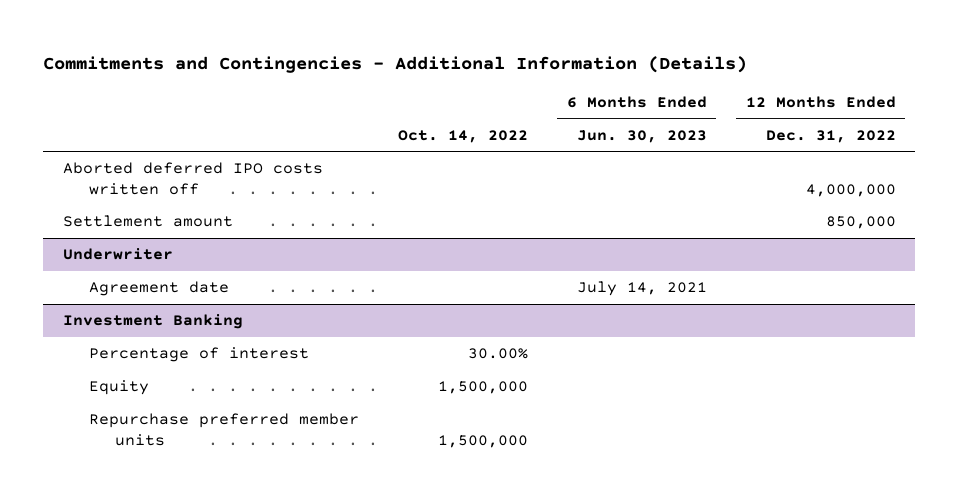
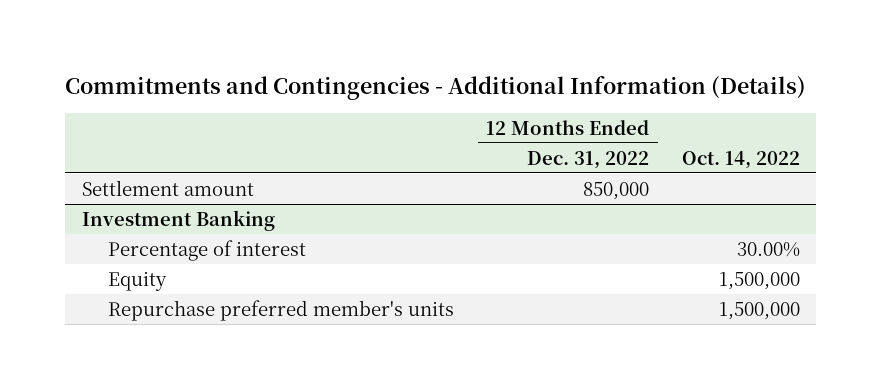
- | Oct. 14, 2022 | 6 Months Ended Jun. 30, 2023 | 12 Months Ended Dec. 31, 2022
+ | 12 Months Ended Dec. 31, 2022 | Oct. 14, 2022
- Aborted deferred IPO costs written off | | | 4,000,000
- Underwriter
- Agreement date | | July 14, 2021 |
@ Investment Banking
- Repurchase preferred member units | 1,500,000 | |
+ Repurchase preferred member's units | | 1,500,000

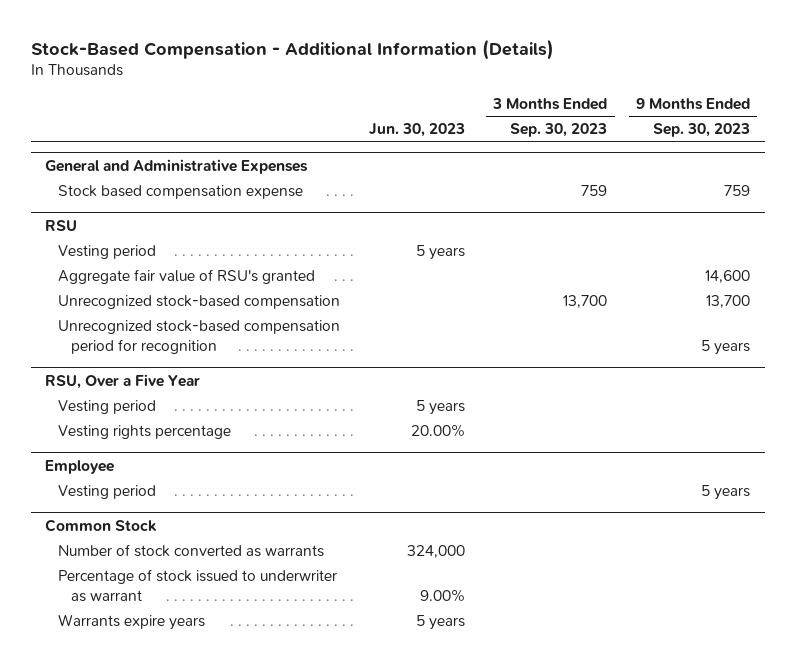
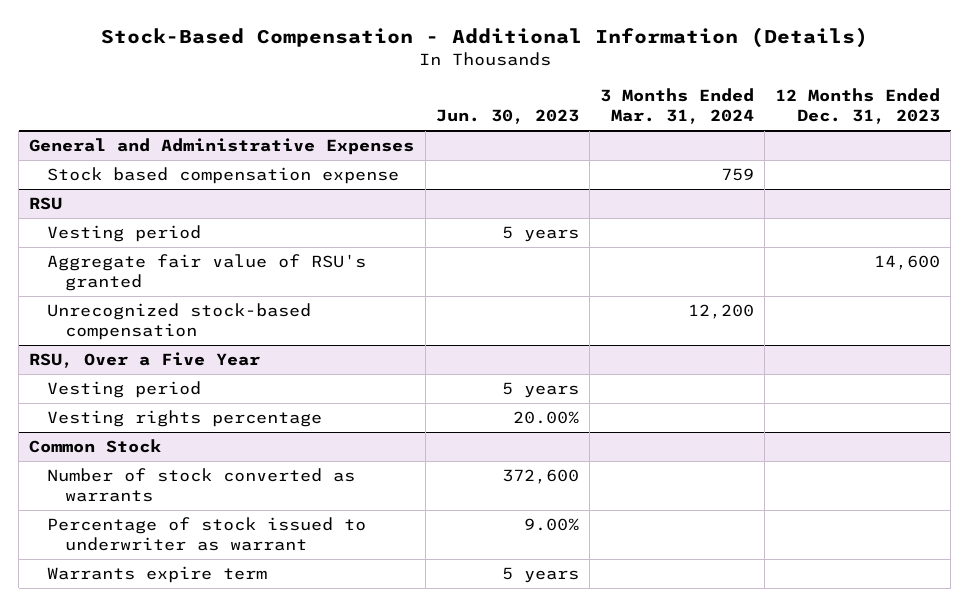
- | Jun. 30, 2023 | 3 Months Ended Sep. 30, 2023 | 9 Months Ended Sep. 30, 2023
+ | Jun. 30, 2023 | 3 Months Ended Mar. 31, 2024 | 12 Months Ended Dec. 31, 2023
@ RSU
- Unrecognized stock-based compensation period for recognition | | | 5 years
- Employee
- Vesting period | | | 5 years
@ Common Stock
- Number of stock converted as warrants | 324,000 | |
+ Number of stock converted as warrants | 372,600 | |
- Warrants expire years | 5 years | |
+ Warrants expire term | 5 years | |

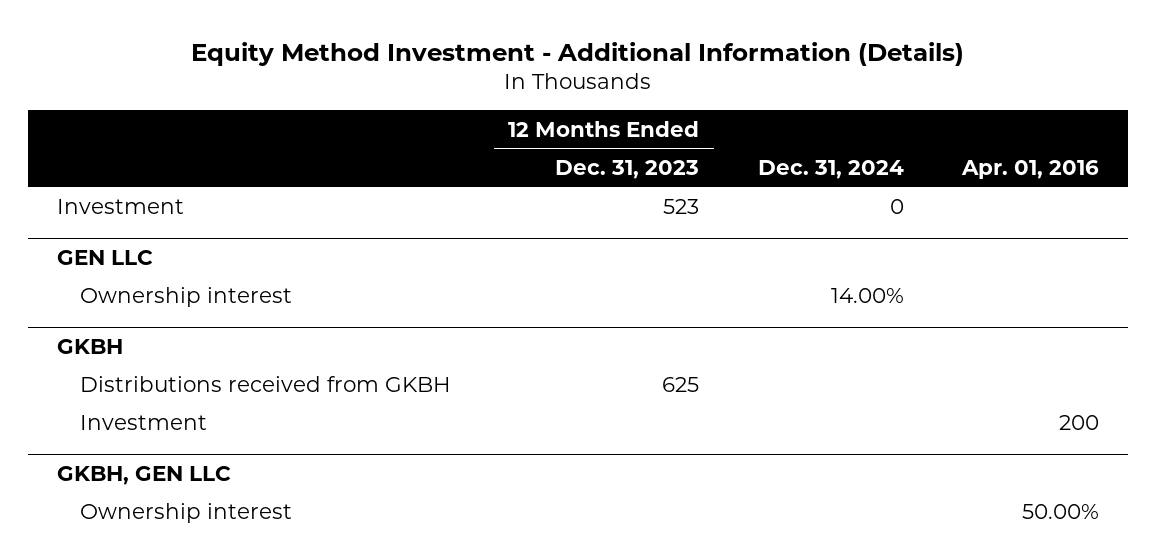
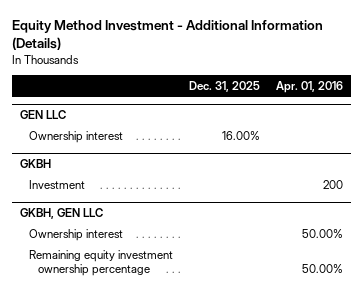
- | 12 Months Ended Dec. 31, 2023 | Dec. 31, 2024 | Apr. 01, 2016
+ | Dec. 31, 2025 | Apr. 01, 2016
- Investment | 523 | 0 |
@ GKBH
- Distributions received from GKBH | 625 | |
@ GKBH, GEN LLC
+ Remaining equity investment ownership percentage | | 50.00%

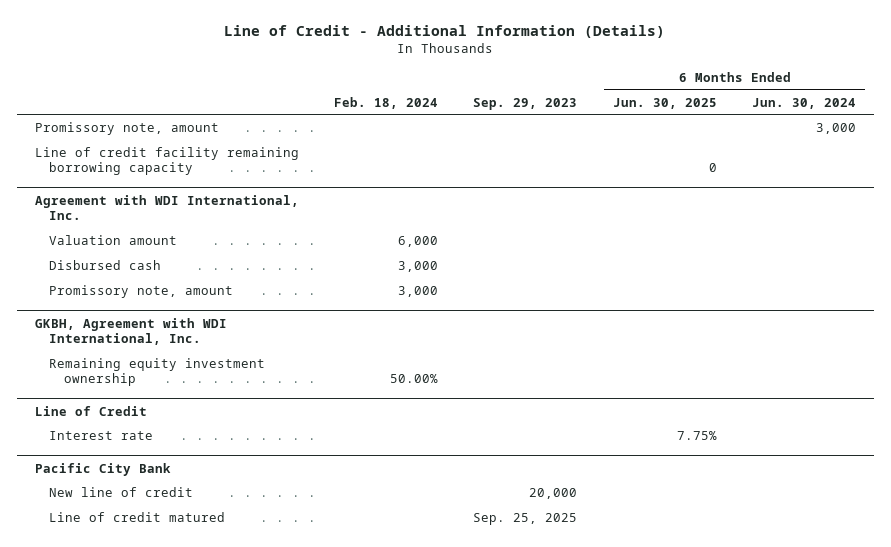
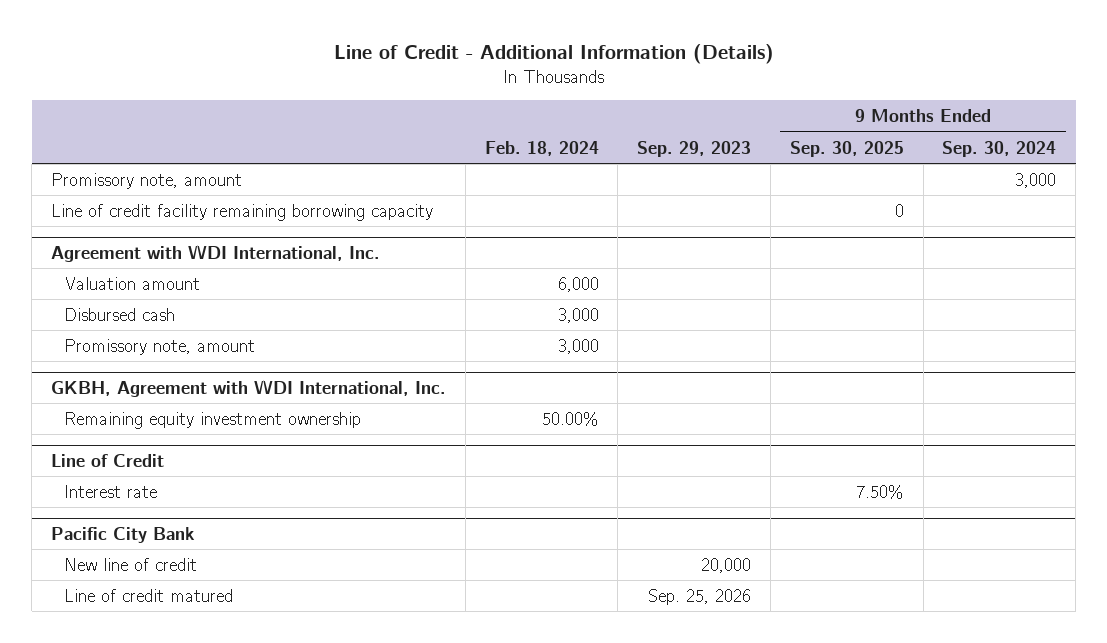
- | Feb. 18, 2024 | Sep. 29, 2023 | 6 Months Ended Jun. 30, 2025 | 6 Months Ended Jun. 30, 2024
+ | Feb. 18, 2024 | Sep. 29, 2023 | 9 Months Ended Sep. 30, 2025 | 9 Months Ended Sep. 30, 2024
@ Pacific City Bank
- Line of credit matured | | Sep. 25, 2025 | |
+ Line of credit matured | | Sep. 25, 2026 | |

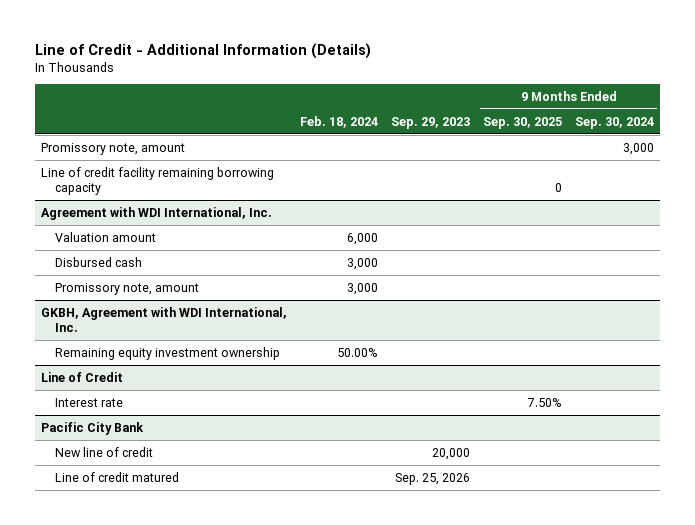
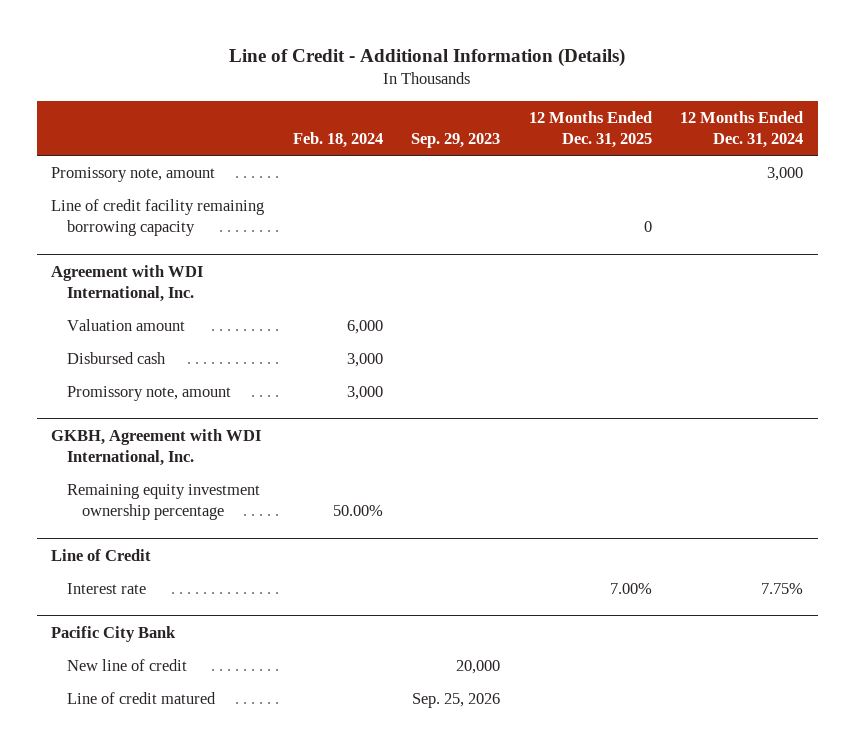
- | Feb. 18, 2024 | Sep. 29, 2023 | 9 Months Ended Sep. 30, 2025 | 9 Months Ended Sep. 30, 2024
+ | Feb. 18, 2024 | Sep. 29, 2023 | 12 Months Ended Dec. 31, 2025 | 12 Months Ended Dec. 31, 2024
@ GKBH, Agreement with WDI International, Inc.
- Remaining equity investment ownership | 50.00% | | |
+ Remaining equity investment ownership percentage | 50.00% | | |

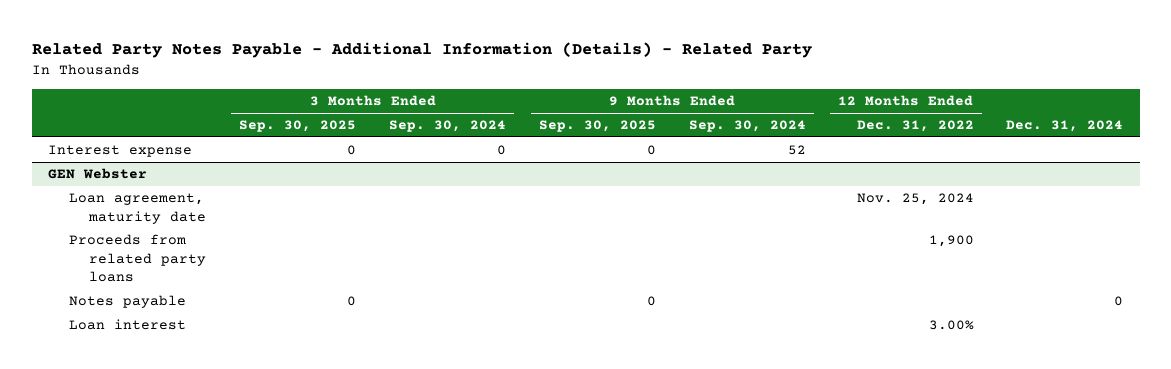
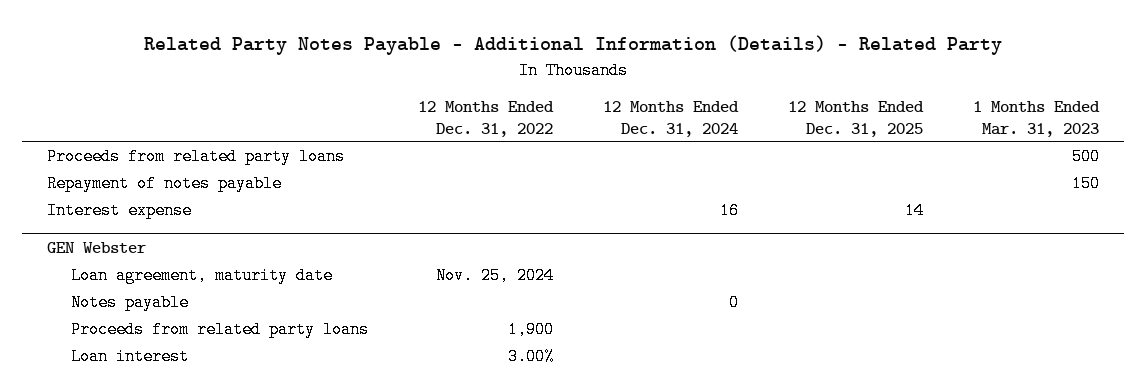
- | 3 Months Ended Sep. 30, 2025 | 3 Months Ended Sep. 30, 2024 | 9 Months Ended Sep. 30, 2025 | 9 Months Ended Sep. 30, 2024 | 12 Months Ended Dec. 31, 2022 | Dec. 31, 2024
+ | 12 Months Ended Dec. 31, 2022 | 12 Months Ended Dec. 31, 2024 | 12 Months Ended Dec. 31, 2025 | 1 Months Ended Mar. 31, 2023
+ Proceeds from related party loans | | | | 500
+ Repayment of notes payable | | | | 150
@ GEN Webster
moved down: Proceeds from related party loans | 1,900 | | |

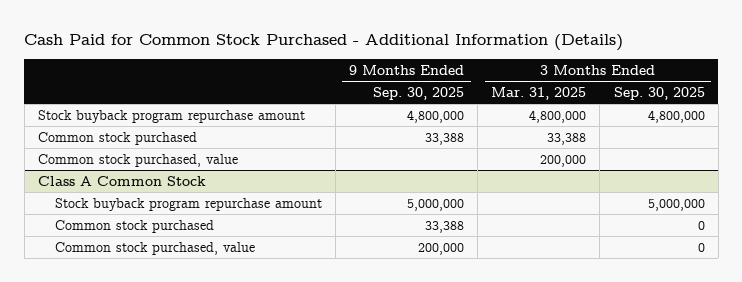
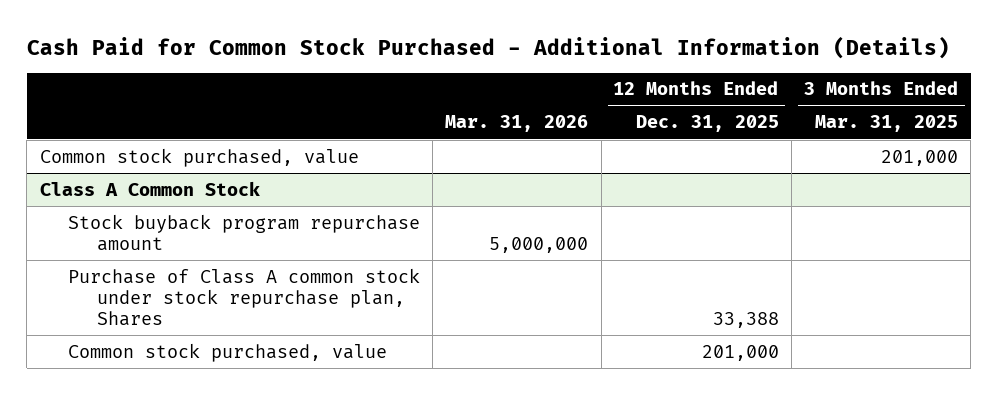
- | 9 Months Ended Sep. 30, 2025 | 3 Months Ended Mar. 31, 2025 | 3 Months Ended Sep. 30, 2025
+ | Mar. 31, 2026 | 12 Months Ended Dec. 31, 2025 | 3 Months Ended Mar. 31, 2025
- Stock buyback program repurchase amount | 4,800,000 | 4,800,000 | 4,800,000
- Common stock purchased | 33,388 | 33,388 |
- Common stock purchased, value | | 200,000 |
+ Common stock purchased, value | | | 201,000
@ Class A Common Stock
- Common stock purchased | 33,388 | | 0
+ Purchase of Class A common stock under stock repurchase plan, Shares | | 33,388 |

